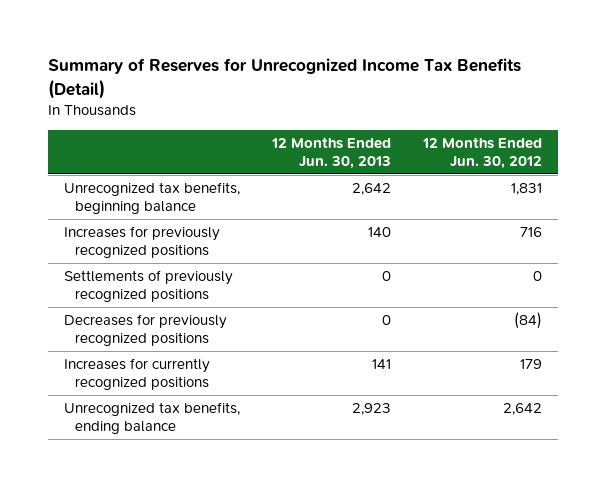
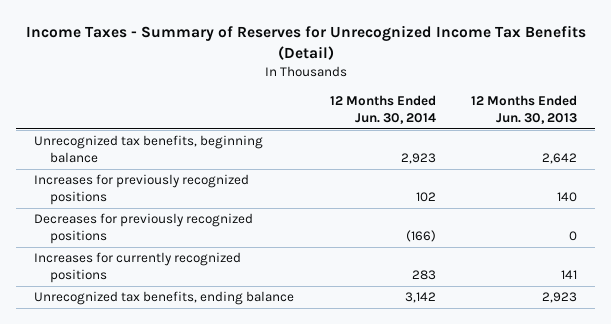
- Summary of Reserves for Unrecognized Income Tax Benefits (Detail)
+ Income Taxes - Summary of Reserves for Unrecognized Income Tax Benefits (Detail)
- | 12 Months Ended Jun. 30, 2013 | 12 Months Ended Jun. 30, 2012
+ | 12 Months Ended Jun. 30, 2014 | 12 Months Ended Jun. 30, 2013
- Settlements of previously recognized positions | 0 | 0

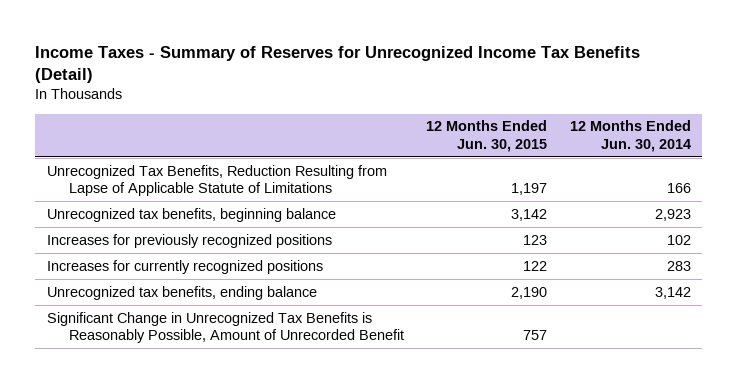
- | 12 Months Ended Jun. 30, 2014 | 12 Months Ended Jun. 30, 2013
+ | 12 Months Ended Jun. 30, 2015 | 12 Months Ended Jun. 30, 2014
+ Unrecognized Tax Benefits, Reduction Resulting from Lapse of Applicable Statute of Limitations | 1,197 | 166
- Decreases for previously recognized positions | (166) | 0
+ Significant Change in Unrecognized Tax Benefits is Reasonably Possible, Amount of Unrecorded Benefit | 757 |

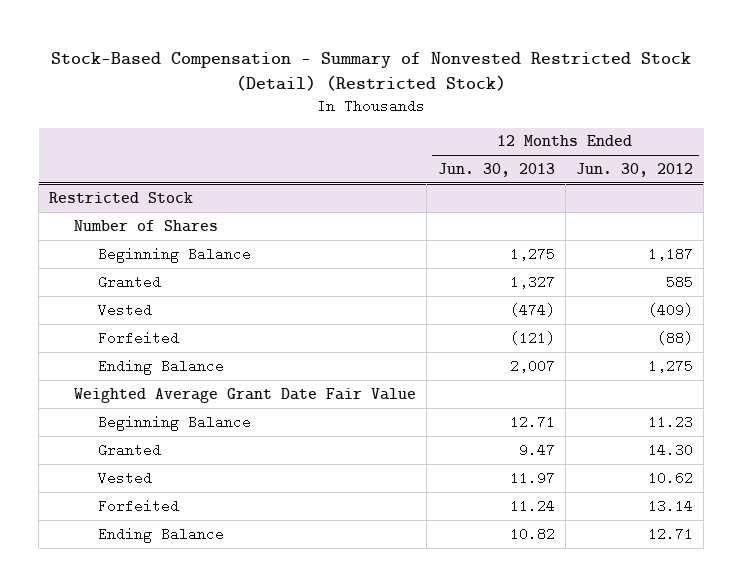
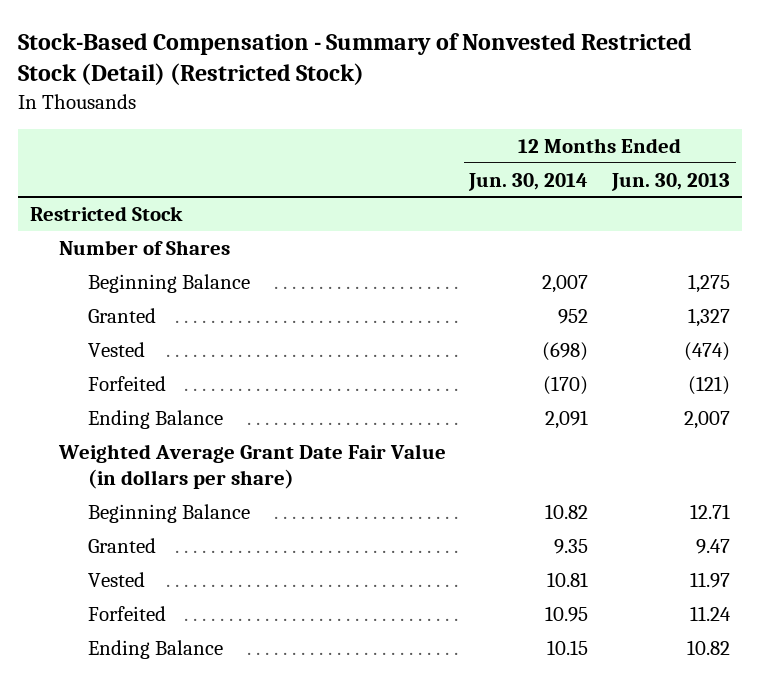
- | 12 Months Ended Jun. 30, 2013 | 12 Months Ended Jun. 30, 2012
+ | 12 Months Ended Jun. 30, 2014 | 12 Months Ended Jun. 30, 2013
@ Restricted Stock
- Weighted Average Grant Date Fair Value
+ Weighted Average Grant Date Fair Value (in dollars per share)

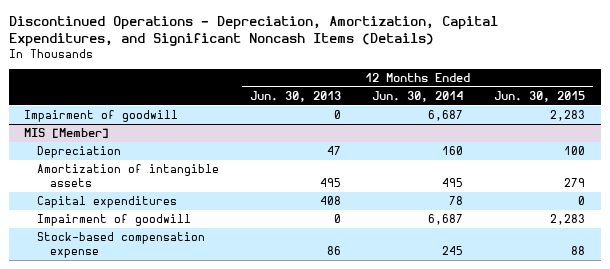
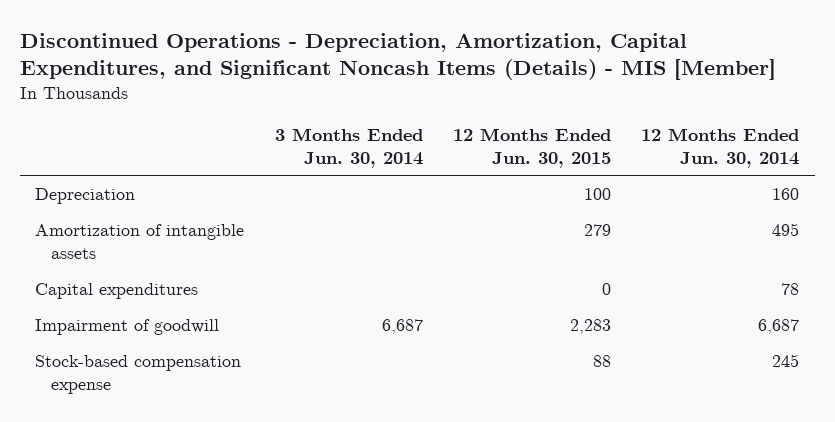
- Discontinued Operations - Depreciation, Amortization, Capital Expenditures, and Significant Noncash Items (Details)
+ Discontinued Operations - Depreciation, Amortization, Capital Expenditures, and Significant Noncash Items (Details) - MIS [Member]
- | 12 Months Ended Jun. 30, 2013 | 12 Months Ended Jun. 30, 2014 | 12 Months Ended Jun. 30, 2015
+ | 3 Months Ended Jun. 30, 2014 | 12 Months Ended Jun. 30, 2015 | 12 Months Ended Jun. 30, 2014
- Impairment of goodwill | 0 | 6,687 | 2,283
- MIS [Member]

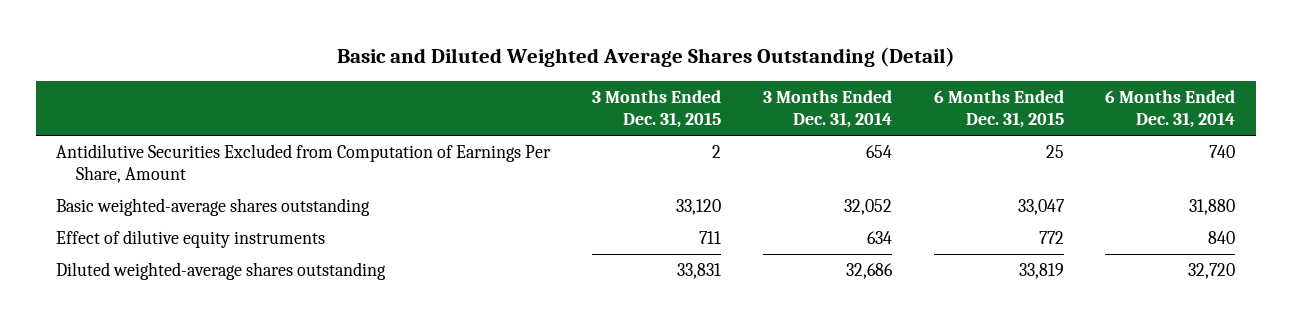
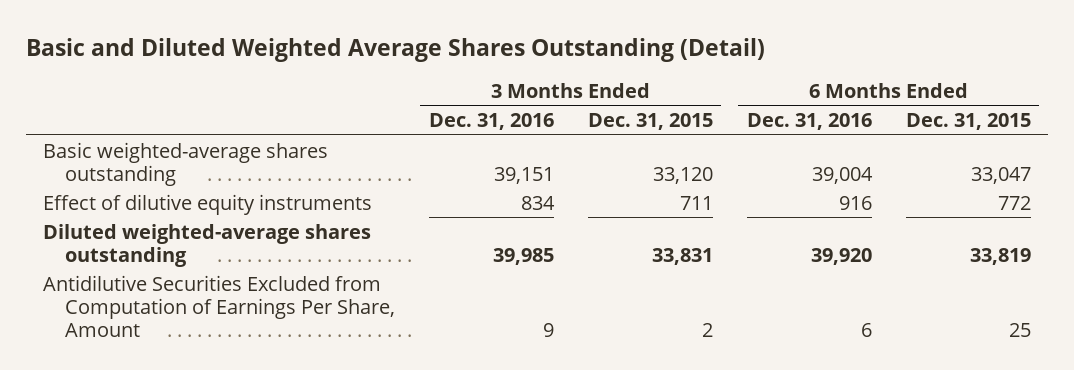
- | 3 Months Ended Dec. 31, 2015 | 3 Months Ended Dec. 31, 2014 | 6 Months Ended Dec. 31, 2015 | 6 Months Ended Dec. 31, 2014
+ | 3 Months Ended Dec. 31, 2016 | 3 Months Ended Dec. 31, 2015 | 6 Months Ended Dec. 31, 2016 | 6 Months Ended Dec. 31, 2015
moved down: Antidilutive Securities Excluded from Computation of Earnings Per Share, Amount | 9 | 2 | 6 | 25

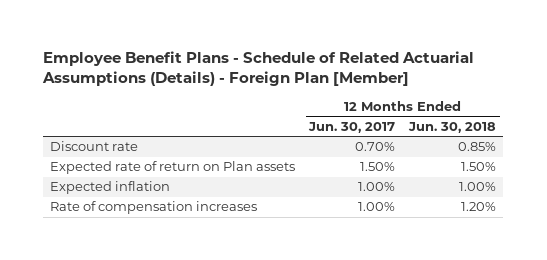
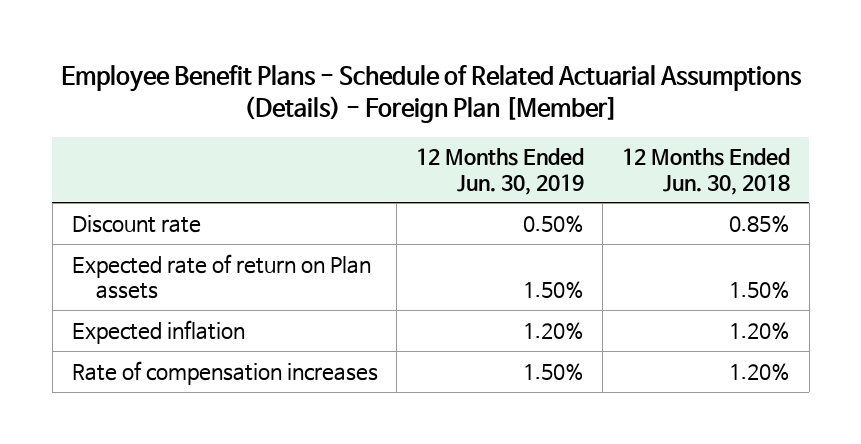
- | 12 Months Ended Jun. 30, 2017 | 12 Months Ended Jun. 30, 2018
+ | 12 Months Ended Jun. 30, 2019 | 12 Months Ended Jun. 30, 2018
- Expected inflation | 1.00% | 1.00%
+ Expected inflation | 1.20% | 1.20%

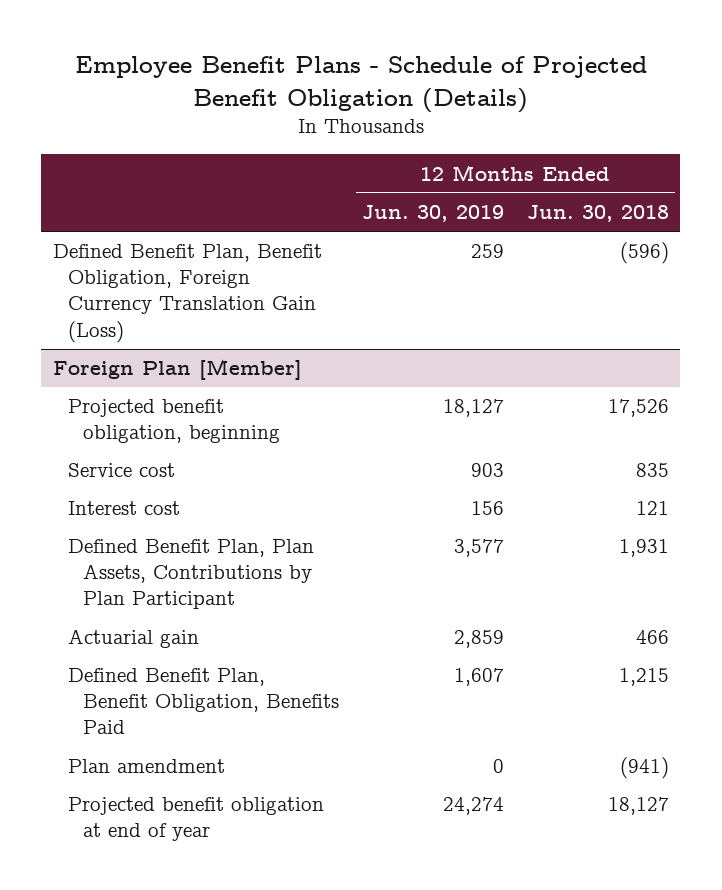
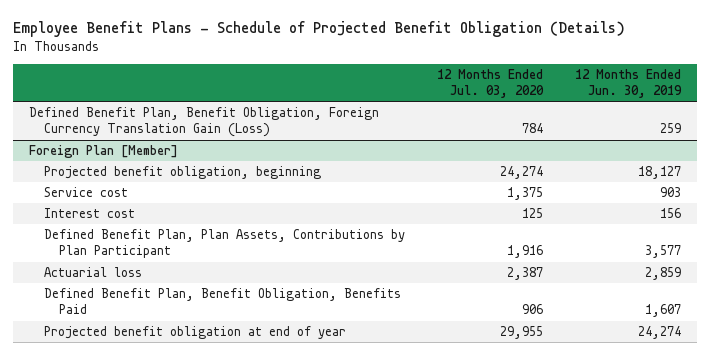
- | 12 Months Ended Jun. 30, 2019 | 12 Months Ended Jun. 30, 2018
+ | 12 Months Ended Jul. 03, 2020 | 12 Months Ended Jun. 30, 2019
@ Foreign Plan [Member]
- Actuarial gain | 2,859 | 466
+ Actuarial loss | 2,387 | 2,859
- Plan amendment | 0 | (941)

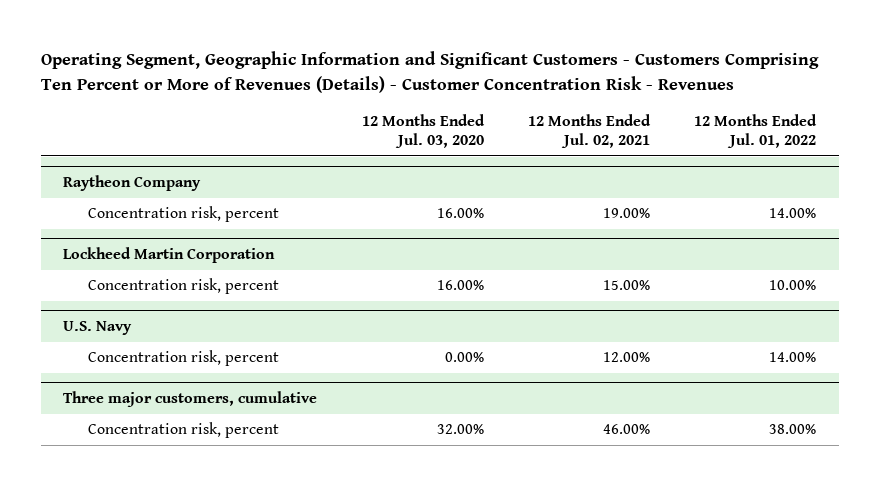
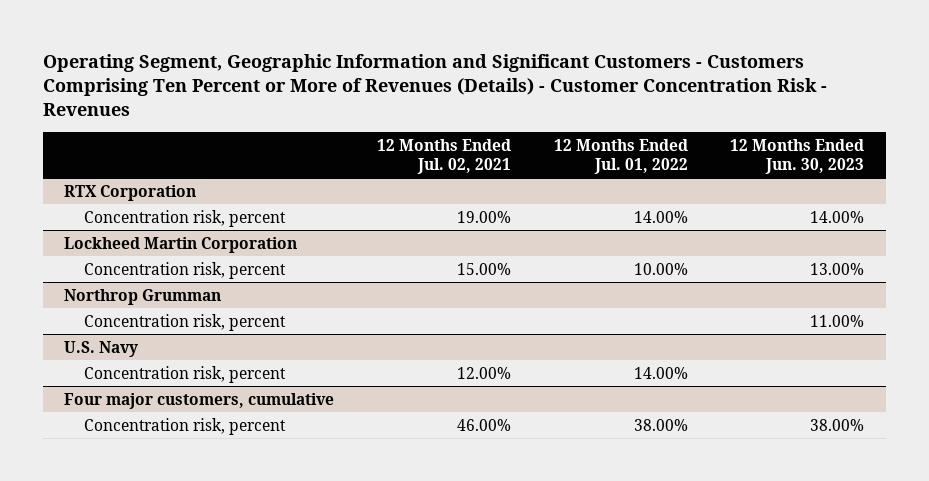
- | 12 Months Ended Jul. 03, 2020 | 12 Months Ended Jul. 02, 2021 | 12 Months Ended Jul. 01, 2022
+ | 12 Months Ended Jul. 02, 2021 | 12 Months Ended Jul. 01, 2022 | 12 Months Ended Jun. 30, 2023
- Raytheon Company
+ RTX Corporation
+ Northrop Grumman
+ Concentration risk, percent | | | 11.00%
- Three major customers, cumulative
+ Four major customers, cumulative

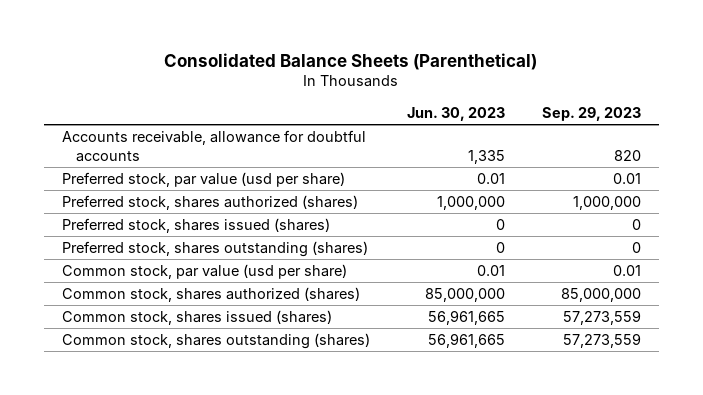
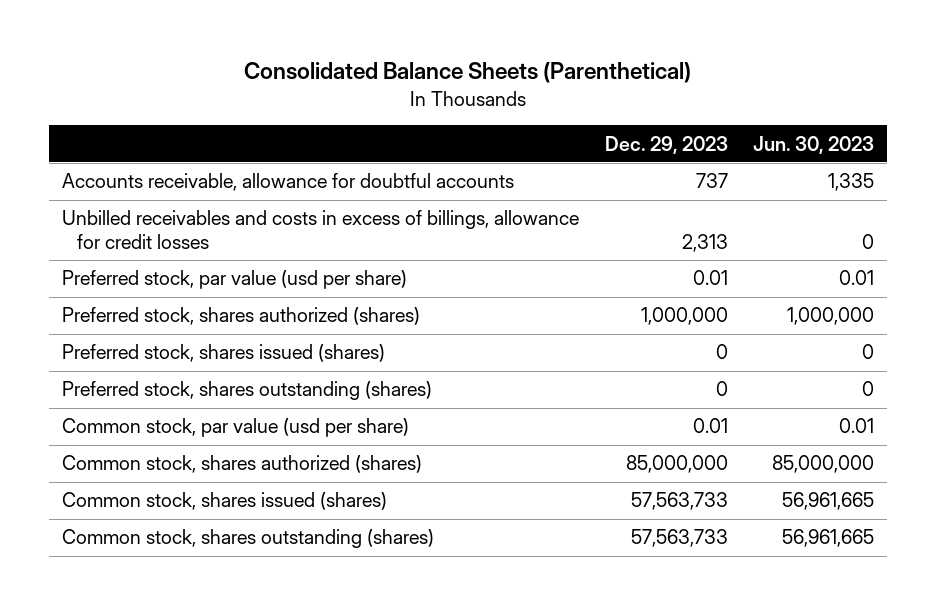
- | Jun. 30, 2023 | Sep. 29, 2023
+ | Dec. 29, 2023 | Jun. 30, 2023
+ Unbilled receivables and costs in excess of billings, allowance for credit losses | 2,313 | 0

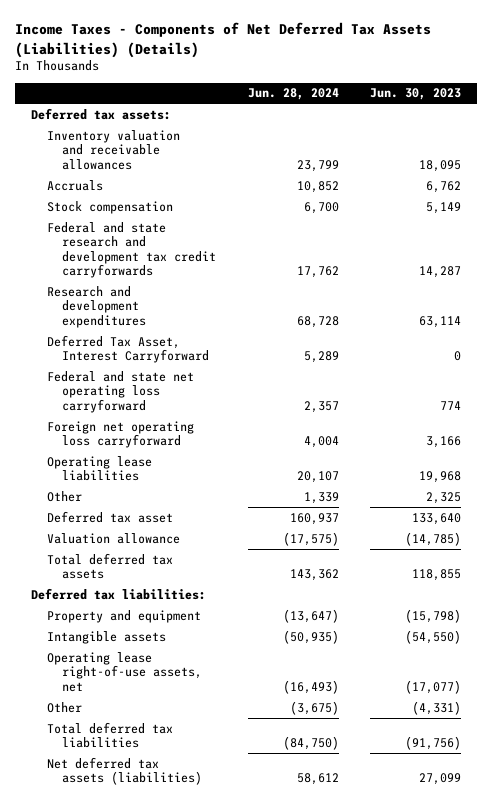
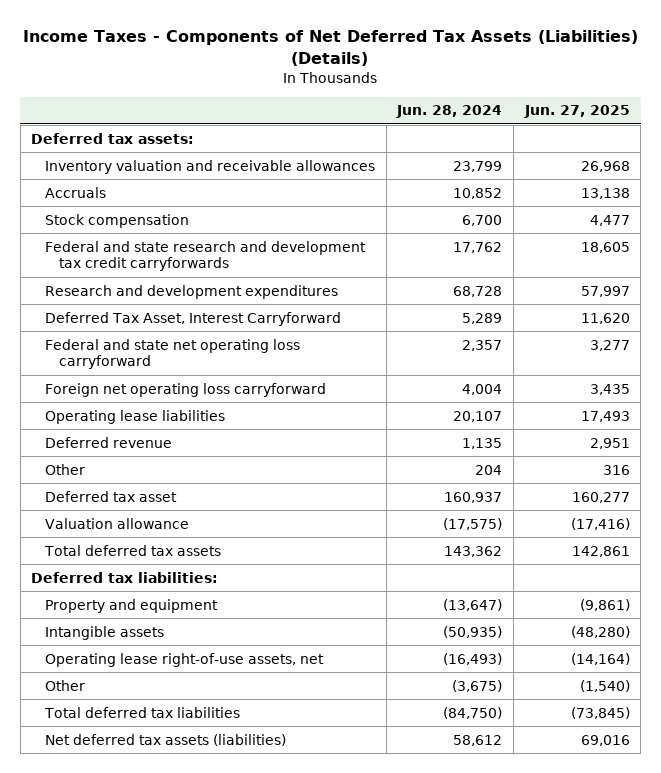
- | Jun. 28, 2024 | Jun. 30, 2023
+ | Jun. 28, 2024 | Jun. 27, 2025
- Other | 1,339 | 2,325
+ Deferred revenue | 1,135 | 2,951
+ Other | 204 | 316

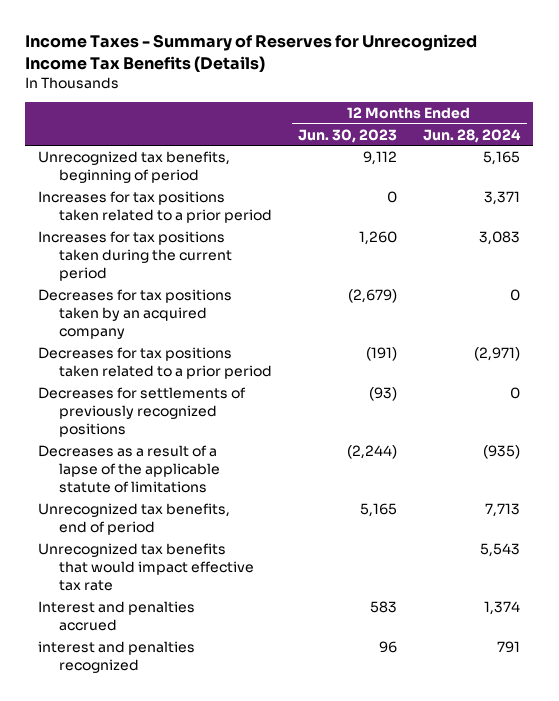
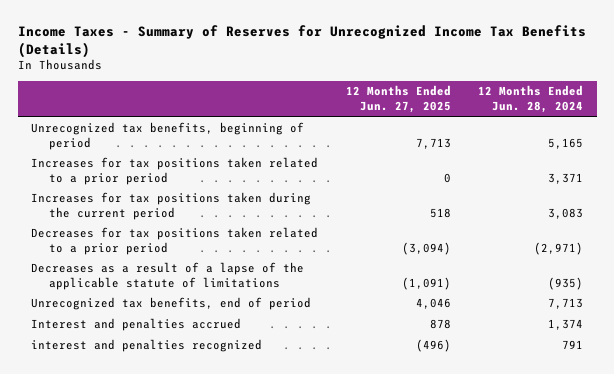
- | 12 Months Ended Jun. 30, 2023 | 12 Months Ended Jun. 28, 2024
+ | 12 Months Ended Jun. 27, 2025 | 12 Months Ended Jun. 28, 2024
- Decreases for tax positions taken by an acquired company | (2,679) | 0
- Decreases for settlements of previously recognized positions | (93) | 0
- Unrecognized tax benefits that would impact effective tax rate | | 5,543

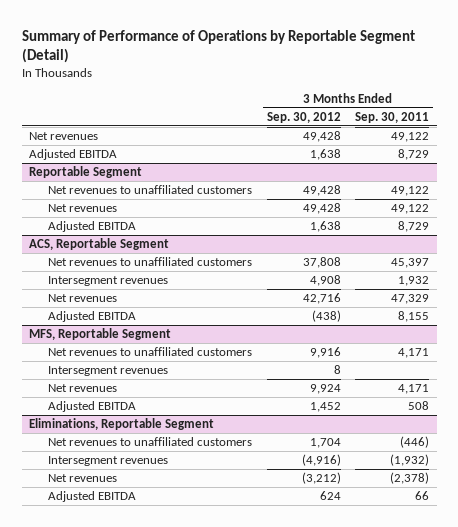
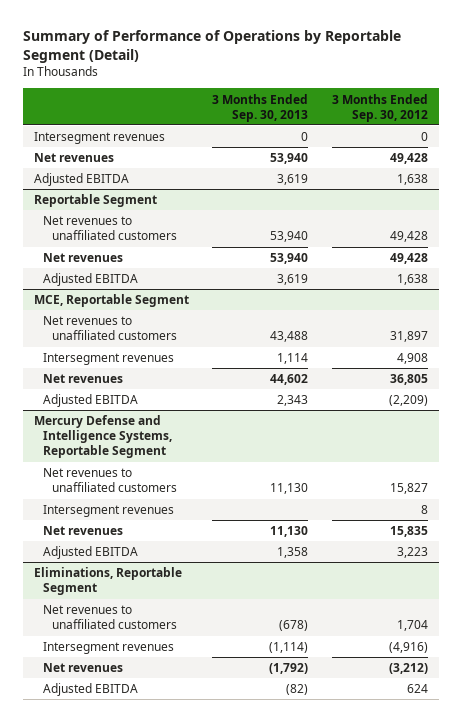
- | 3 Months Ended Sep. 30, 2012 | 3 Months Ended Sep. 30, 2011
+ | 3 Months Ended Sep. 30, 2013 | 3 Months Ended Sep. 30, 2012
+ Intersegment revenues | 0 | 0
- ACS, Reportable Segment
- Net revenues to unaffiliated customers | 37,808 | 45,397
+ MCE, Reportable Segment
+ Net revenues to unaffiliated customers | 43,488 | 31,897
- Net revenues | 42,716 | 47,329
- Adjusted EBITDA | (438) | 8,155
- MFS, Reportable Segment
- Net revenues to unaffiliated customers | 9,916 | 4,171
+ Net revenues | 44,602 | 36,805
+ Adjusted EBITDA | 2,343 | (2,209)
+ Mercury Defense and Intelligence Systems, Reportable Segment
+ Net revenues to unaffiliated customers | 11,130 | 15,827
- Net revenues | 9,924 | 4,171
- Adjusted EBITDA | 1,452 | 508
+ Net revenues | 11,130 | 15,835
+ Adjusted EBITDA | 1,358 | 3,223

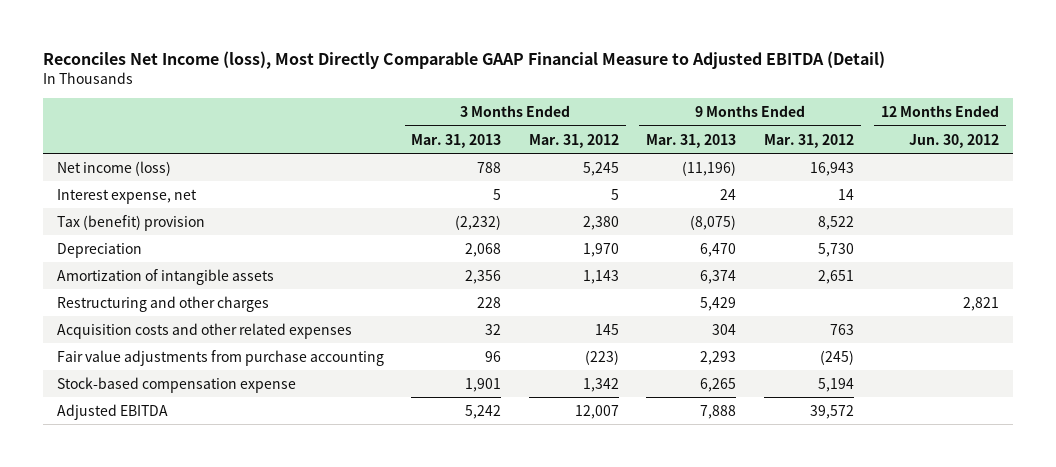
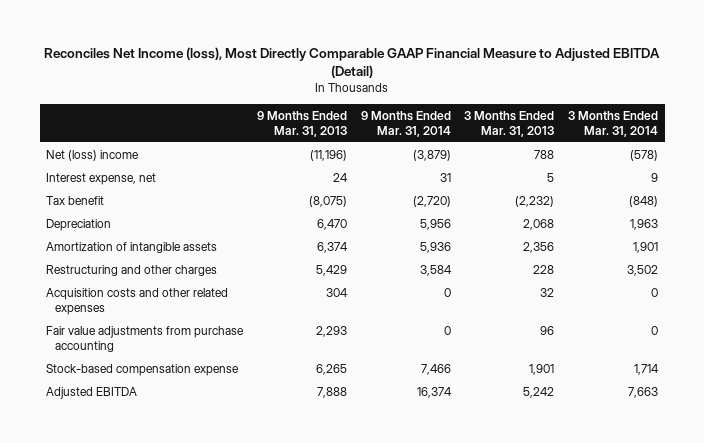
- | 3 Months Ended Mar. 31, 2013 | 3 Months Ended Mar. 31, 2012 | 9 Months Ended Mar. 31, 2013 | 9 Months Ended Mar. 31, 2012 | 12 Months Ended Jun. 30, 2012
+ | 9 Months Ended Mar. 31, 2013 | 9 Months Ended Mar. 31, 2014 | 3 Months Ended Mar. 31, 2013 | 3 Months Ended Mar. 31, 2014
- Net income (loss) | 788 | 5,245 | (11,196) | 16,943 |
+ Net (loss) income | (11,196) | (3,879) | 788 | (578)
- Tax (benefit) provision | (2,232) | 2,380 | (8,075) | 8,522 |
+ Tax benefit | (8,075) | (2,720) | (2,232) | (848)

